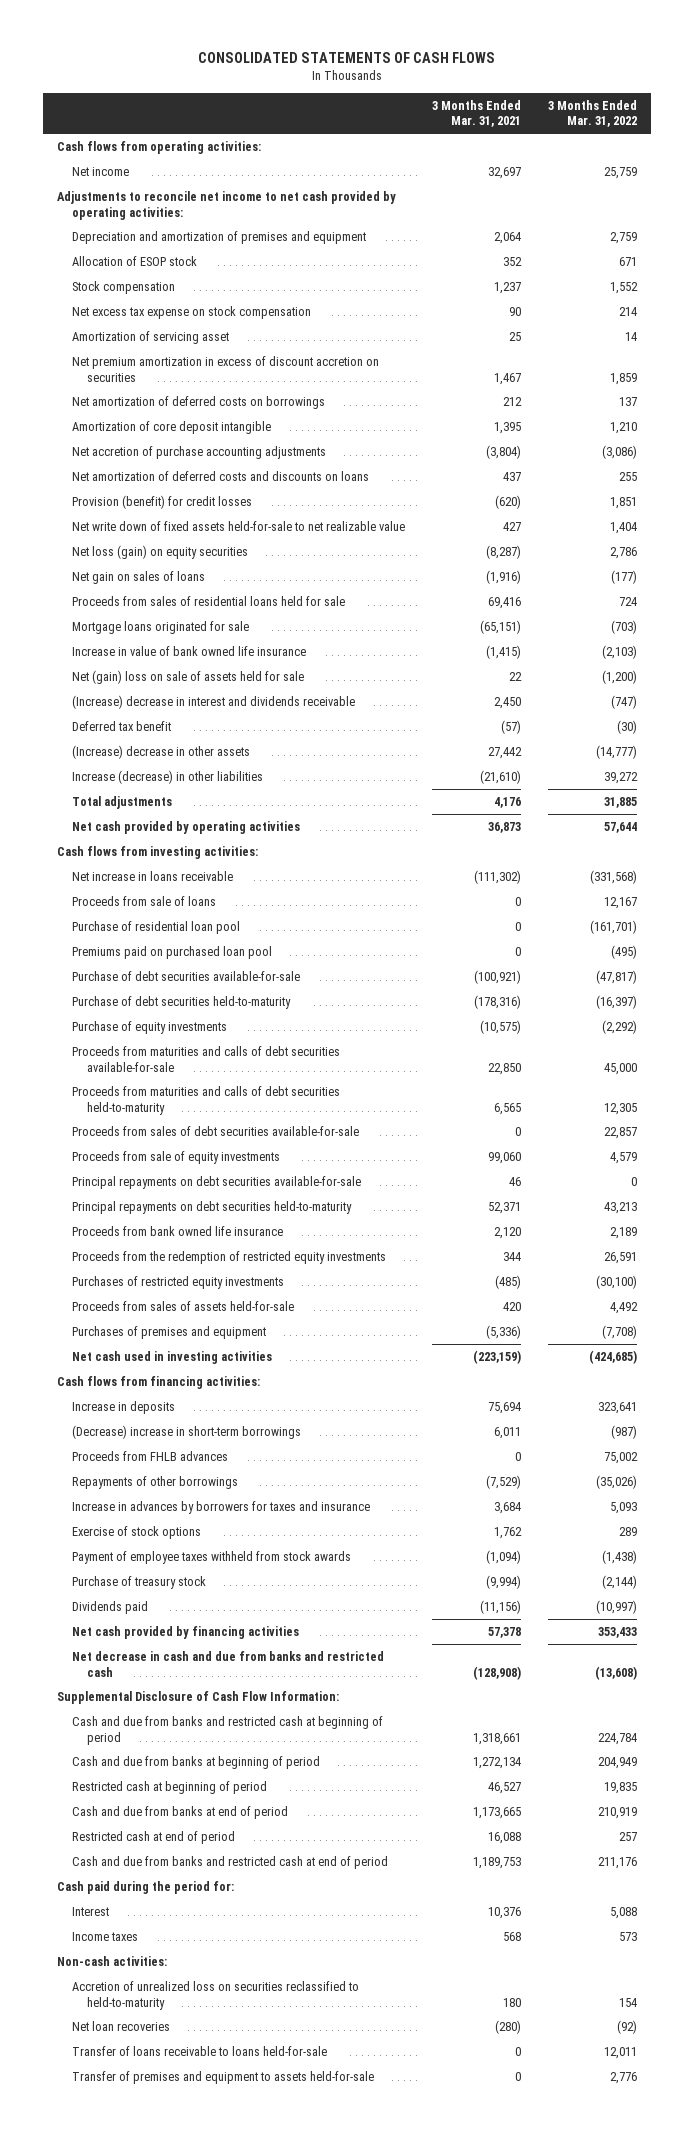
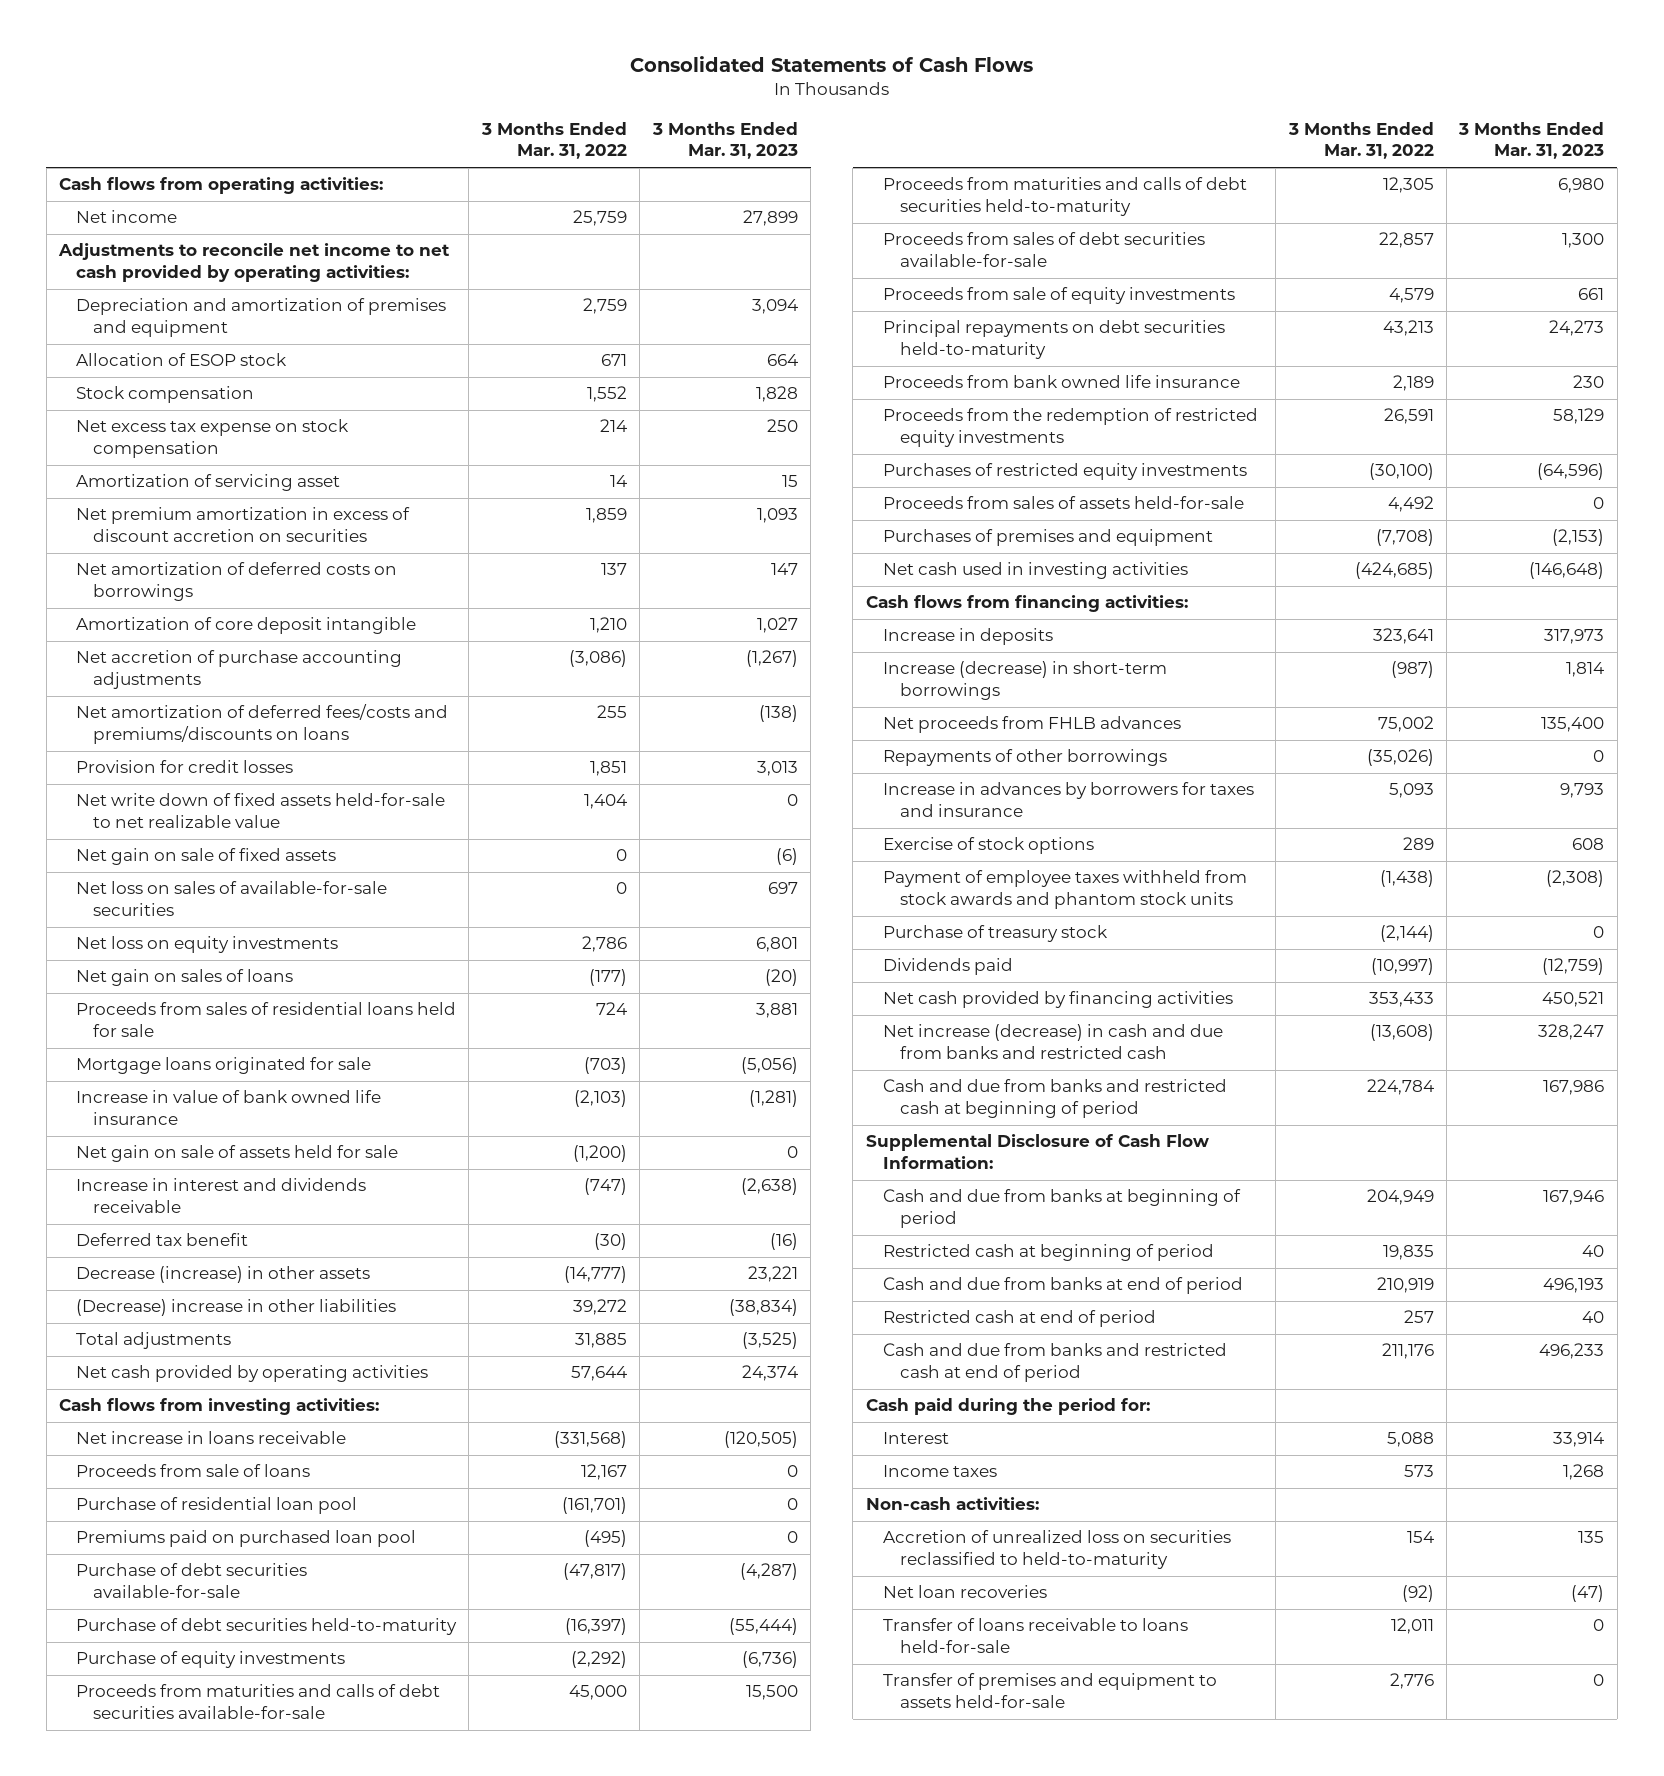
- CONSOLIDATED STATEMENTS OF CASH FLOWS
+ Consolidated Statements of Cash Flows
- | 3 Months Ended Mar. 31, 2021 | 3 Months Ended Mar. 31, 2022
+ | 3 Months Ended Mar. 31, 2022 | 3 Months Ended Mar. 31, 2023
- Net amortization of deferred costs and discounts on loans | 437 | 255
- Provision (benefit) for credit losses | (620) | 1,851
+ Net amortization of deferred fees/costs and premiums/discounts on loans | 255 | (138)
+ Provision for credit losses | 1,851 | 3,013
- Net loss (gain) on equity securities | (8,287) | 2,786
+ Net gain on sale of fixed assets | 0 | (6)
+ Net loss on sales of available-for-sale securities | 0 | 697
+ Net loss on equity investments | 2,786 | 6,801
- Net (gain) loss on sale of assets held for sale | 22 | (1,200)
- (Increase) decrease in interest and dividends receivable | 2,450 | (747)
+ Net gain on sale of assets held for sale | (1,200) | 0
+ Increase in interest and dividends receivable | (747) | (2,638)
- (Increase) decrease in other assets | 27,442 | (14,777)
- Increase (decrease) in other liabilities | (21,610) | 39,272
+ Decrease (increase) in other assets | (14,777) | 23,221
+ (Decrease) increase in other liabilities | 39,272 | (38,834)
- Principal repayments on debt securities available-for-sale | 46 | 0
- (Decrease) increase in short-term borrowings | 6,011 | (987)
- Proceeds from FHLB advances | 0 | 75,002
+ Increase (decrease) in short-term borrowings | (987) | 1,814
+ Net proceeds from FHLB advances | 75,002 | 135,400
- Payment of employee taxes withheld from stock awards | (1,094) | (1,438)
+ Payment of employee taxes withheld from stock awards and phantom stock units | (1,438) | (2,308)
- Net decrease in cash and due from banks and restricted cash | (128,908) | (13,608)
+ Net increase (decrease) in cash and due from banks and restricted cash | (13,608) | 328,247
moved down: Supplemental Disclosure of Cash Flow Information:

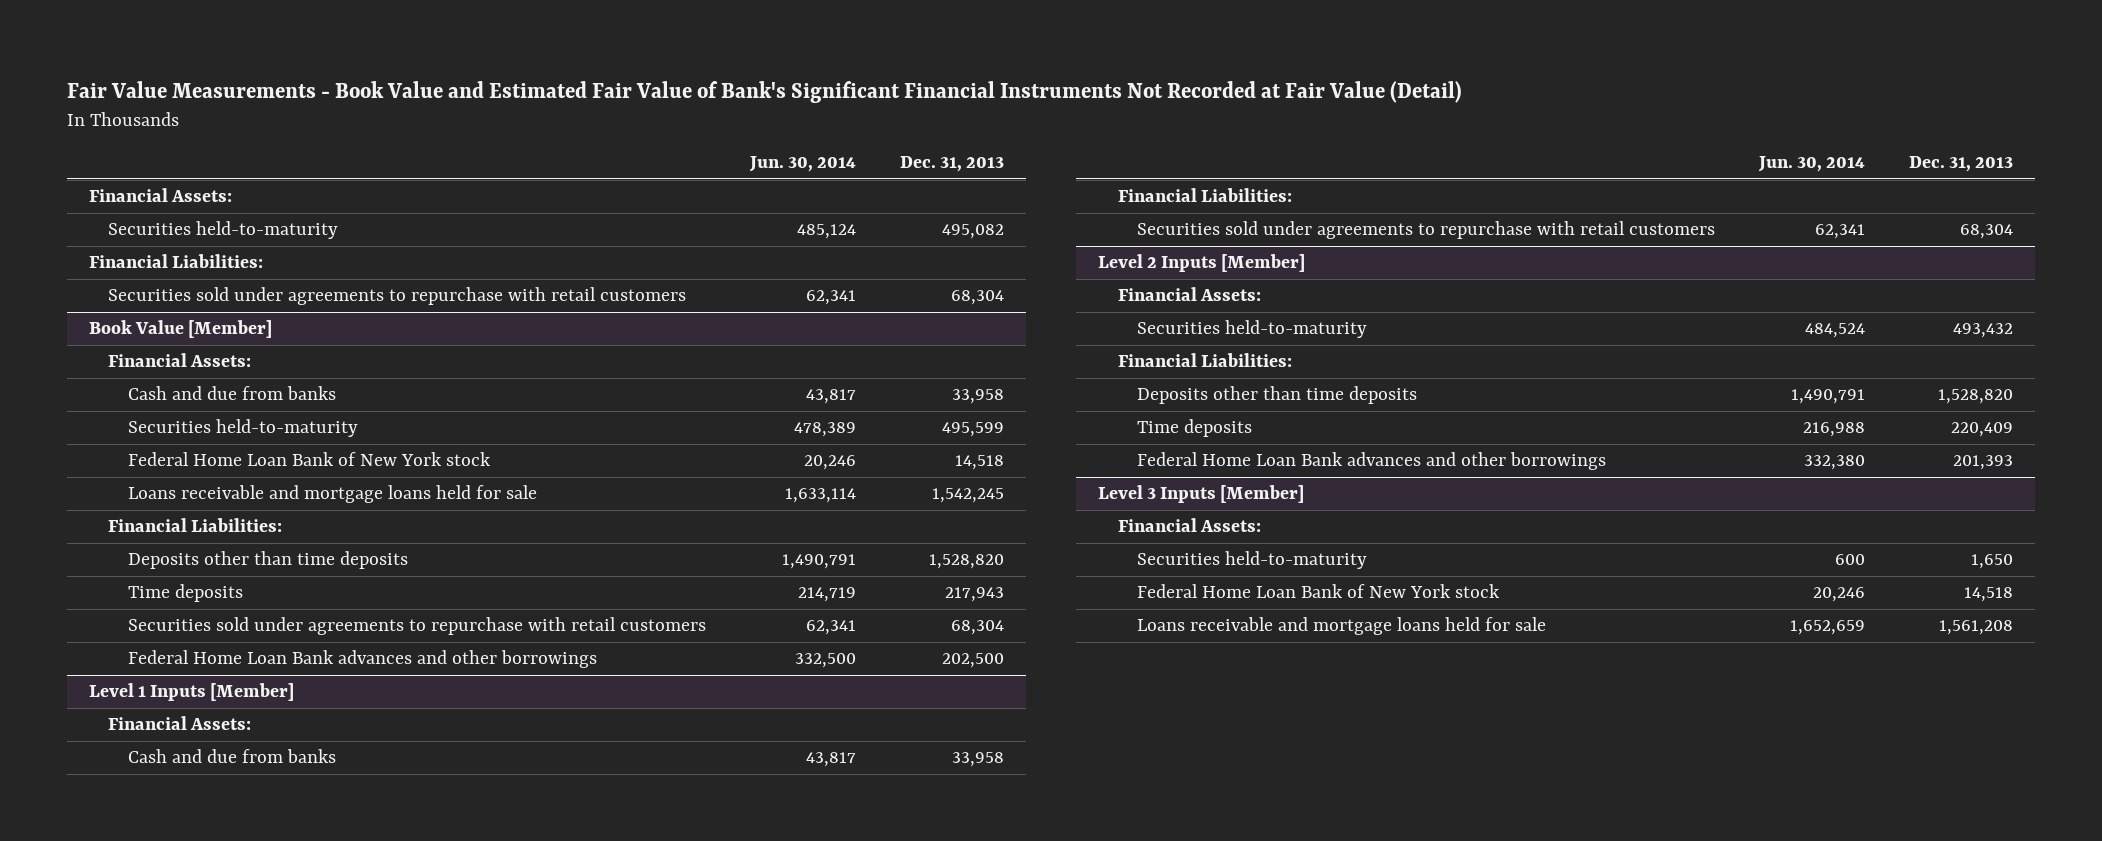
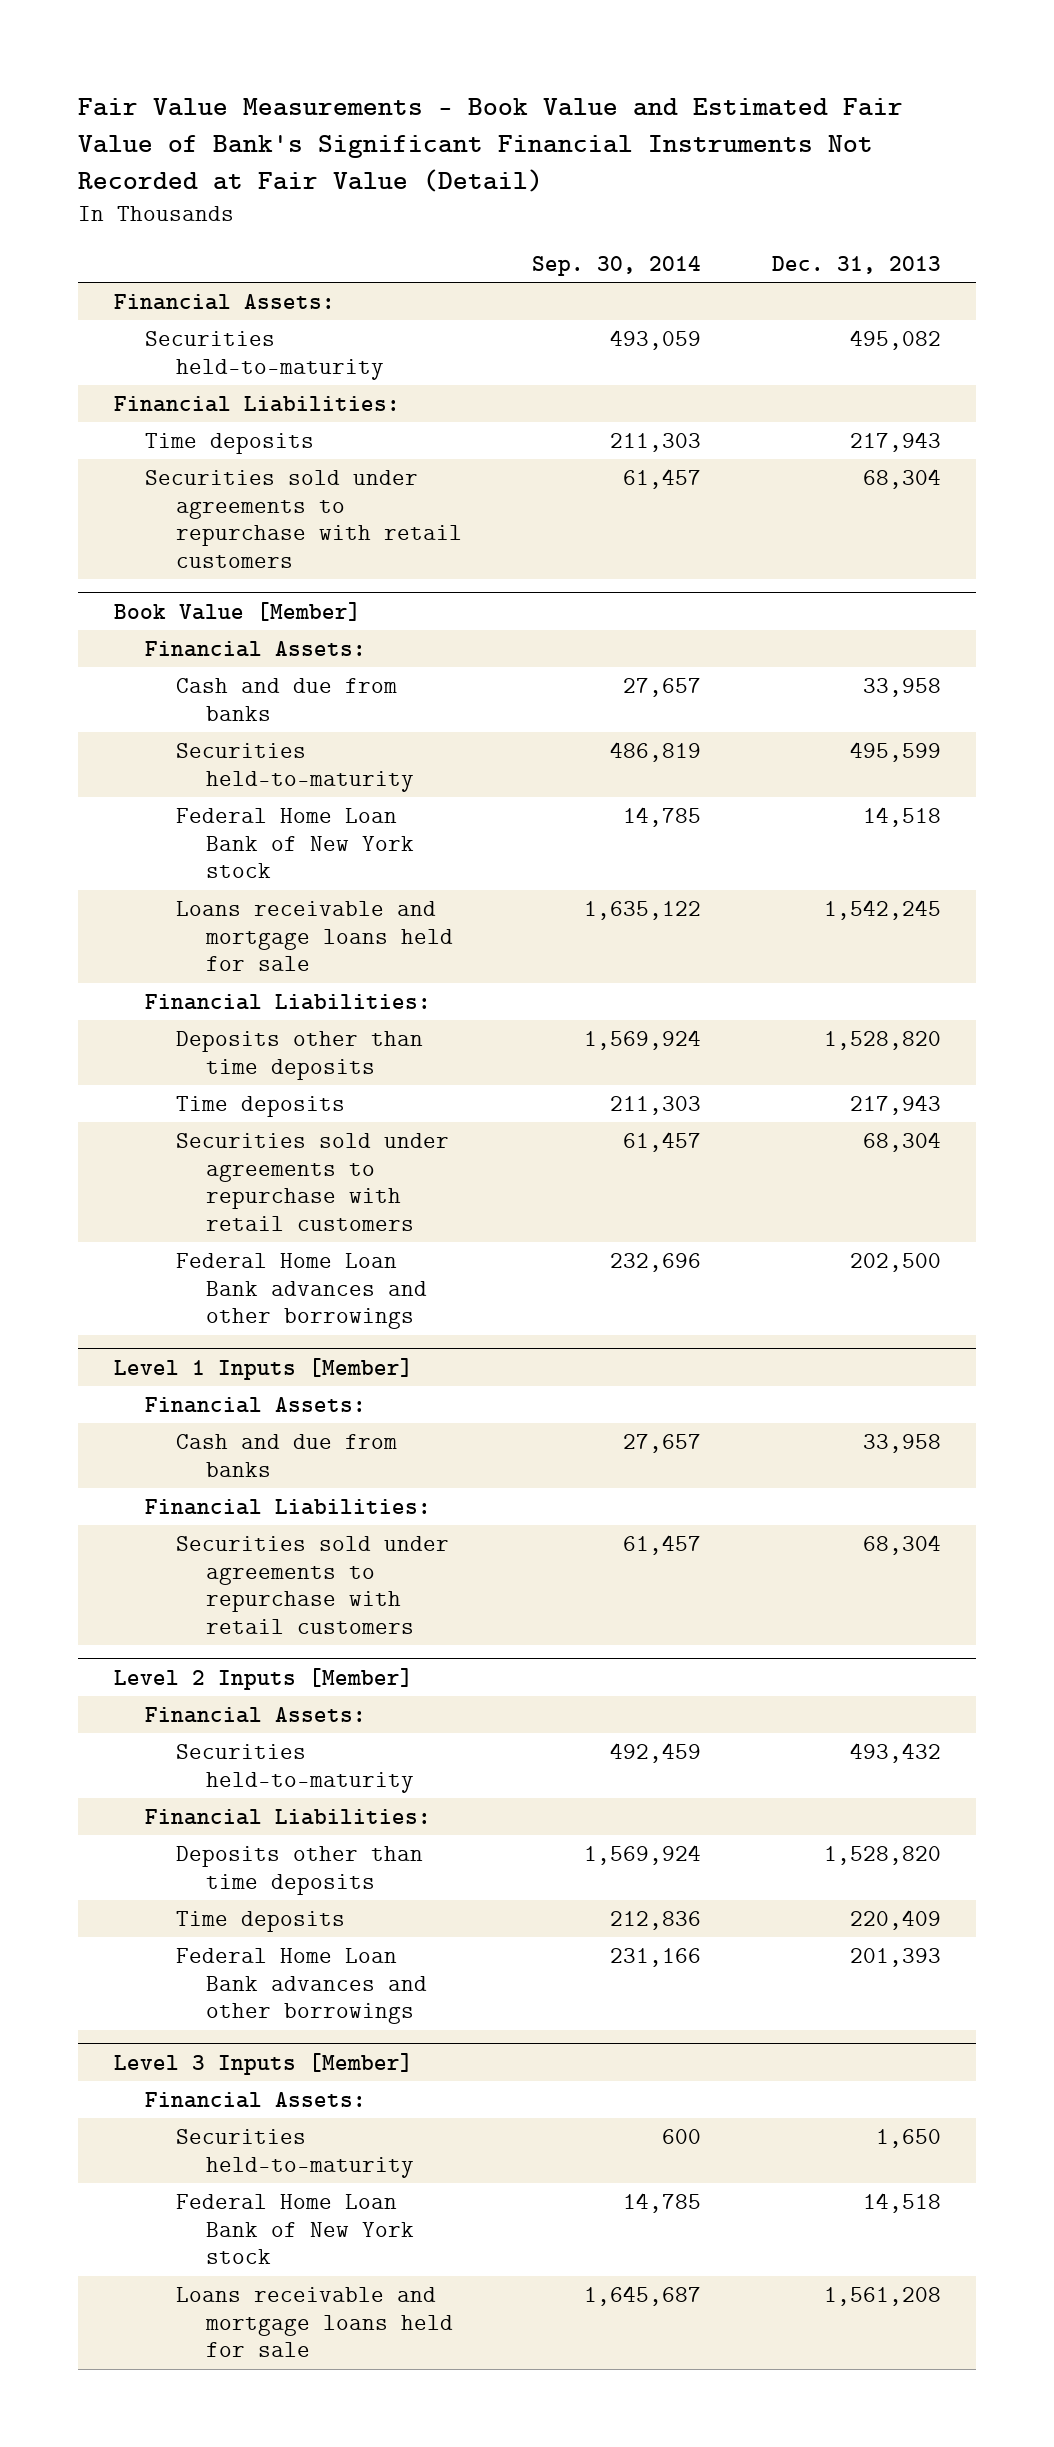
- | Jun. 30, 2014 | Dec. 31, 2013
+ | Sep. 30, 2014 | Dec. 31, 2013
+ Time deposits | 211,303 | 217,943

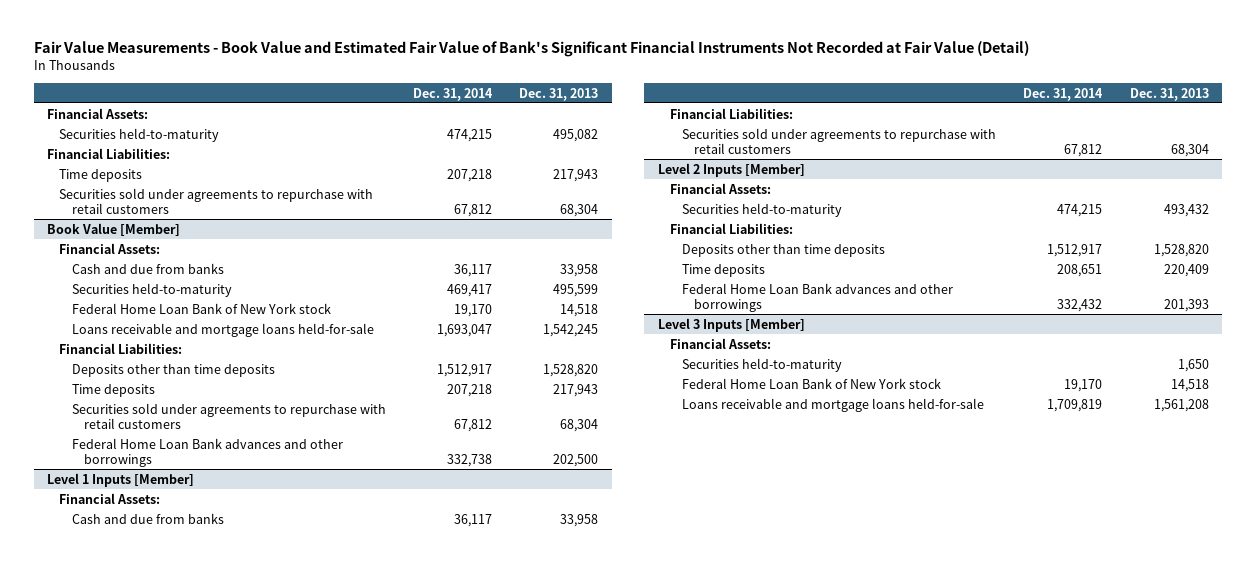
- | Sep. 30, 2014 | Dec. 31, 2013
+ | Dec. 31, 2014 | Dec. 31, 2013
@ Book Value [Member]
- Loans receivable and mortgage loans held for sale | 1,635,122 | 1,542,245
+ Loans receivable and mortgage loans held-for-sale | 1,693,047 | 1,542,245
@ Level 3 Inputs [Member]
- Loans receivable and mortgage loans held for sale | 1,645,687 | 1,561,208
+ Loans receivable and mortgage loans held-for-sale | 1,709,819 | 1,561,208

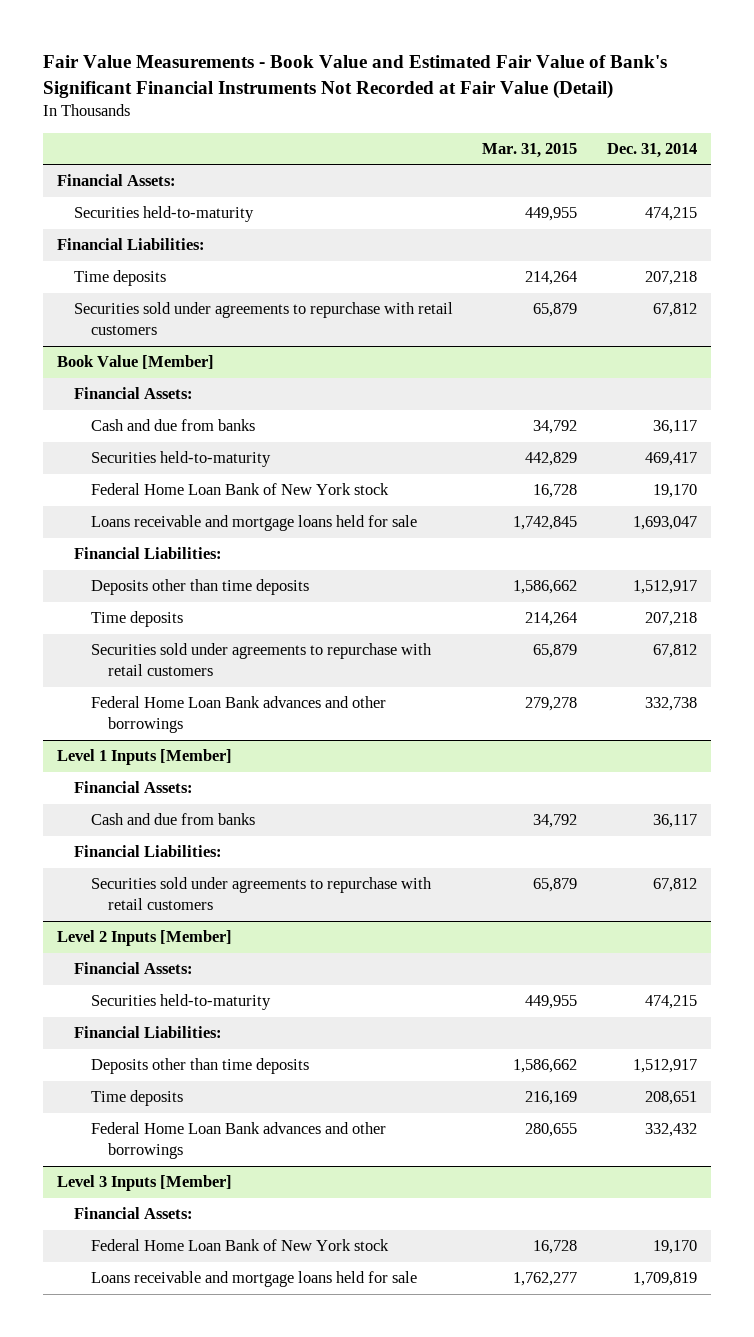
- | Dec. 31, 2014 | Dec. 31, 2013
+ | Mar. 31, 2015 | Dec. 31, 2014
@ Book Value [Member]
- Loans receivable and mortgage loans held-for-sale | 1,693,047 | 1,542,245
+ Loans receivable and mortgage loans held for sale | 1,742,845 | 1,693,047
@ Level 3 Inputs [Member]
- Securities held-to-maturity | | 1,650
- Loans receivable and mortgage loans held-for-sale | 1,709,819 | 1,561,208
+ Loans receivable and mortgage loans held for sale | 1,762,277 | 1,709,819

